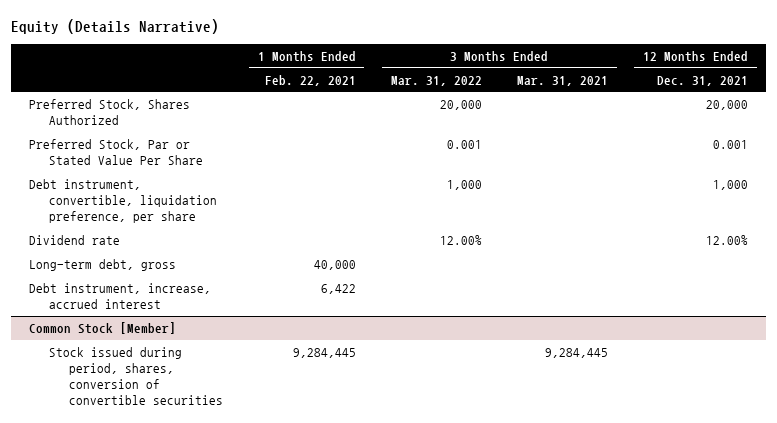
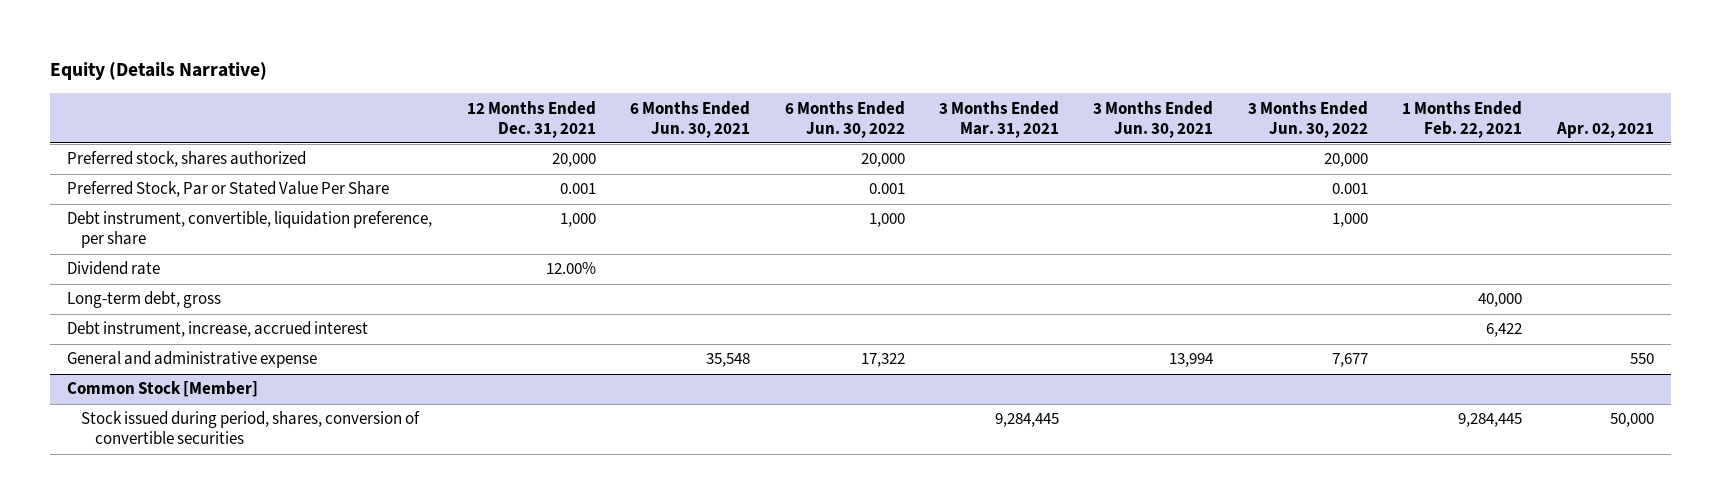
- | 1 Months Ended Feb. 22, 2021 | 3 Months Ended Mar. 31, 2022 | 3 Months Ended Mar. 31, 2021 | 12 Months Ended Dec. 31, 2021
+ | 12 Months Ended Dec. 31, 2021 | 6 Months Ended Jun. 30, 2021 | 6 Months Ended Jun. 30, 2022 | 3 Months Ended Mar. 31, 2021 | 3 Months Ended Jun. 30, 2021 | 3 Months Ended Jun. 30, 2022 | 1 Months Ended Feb. 22, 2021 | Apr. 02, 2021
- Preferred Stock, Shares Authorized | | 20,000 | | 20,000
+ Preferred stock, shares authorized | 20,000 | | 20,000 | | | 20,000 | |
+ General and administrative expense | | 35,548 | 17,322 | | 13,994 | 7,677 | | 550

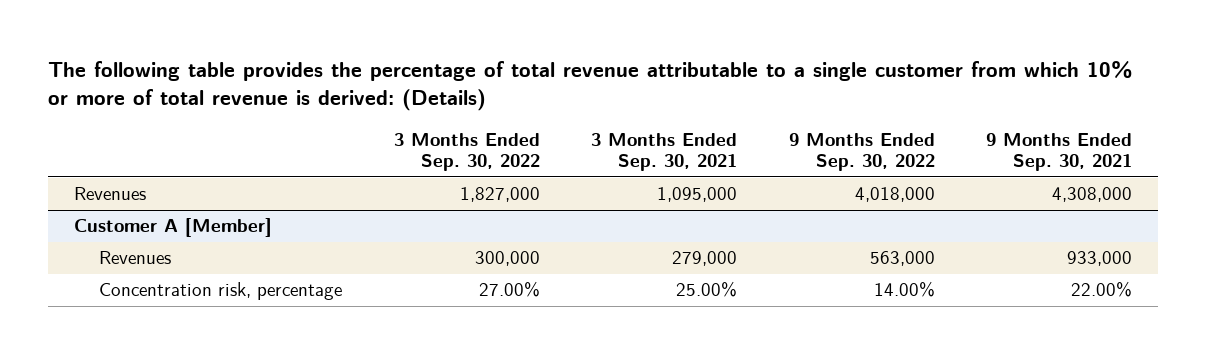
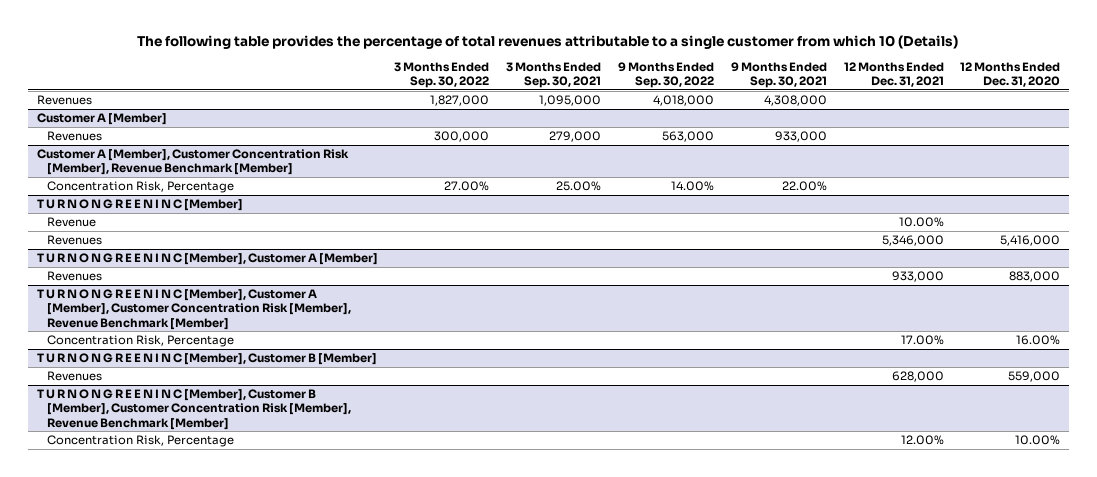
- The following table provides the percentage of total revenue attributable to a single customer from which 10% or more of total revenue is derived: (Details)
+ The following table provides the percentage of total revenues attributable to a single customer from which 10 (Details)
- | 3 Months Ended Sep. 30, 2022 | 3 Months Ended Sep. 30, 2021 | 9 Months Ended Sep. 30, 2022 | 9 Months Ended Sep. 30, 2021
+ | 3 Months Ended Sep. 30, 2022 | 3 Months Ended Sep. 30, 2021 | 9 Months Ended Sep. 30, 2022 | 9 Months Ended Sep. 30, 2021 | 12 Months Ended Dec. 31, 2021 | 12 Months Ended Dec. 31, 2020
@ Customer A [Member]
- Concentration risk, percentage | 27.00% | 25.00% | 14.00% | 22.00%
+ Customer A [Member], Customer Concentration Risk [Member], Revenue Benchmark [Member]
+ Concentration Risk, Percentage | 27.00% | 25.00% | 14.00% | 22.00% | |
+ T U R N O N G R E E N I N C [Member]
+ Revenue | | | | | 10.00% |
+ Revenues | | | | | 5,346,000 | 5,416,000
+ T U R N O N G R E E N I N C [Member], Customer A [Member]
+ Revenues | | | | | 933,000 | 883,000
+ T U R N O N G R E E N I N C [Member], Customer A [Member], Customer Concentration Risk [Member], Revenue Benchmark [Member]
+ Concentration Risk, Percentage | | | | | 17.00% | 16.00%
+ T U R N O N G R E E N I N C [Member], Customer B [Member]
+ Revenues | | | | | 628,000 | 559,000
+ T U R N O N G R E E N I N C [Member], Customer B [Member], Customer Concentration Risk [Member], Revenue Benchmark [Member]
+ Concentration Risk, Percentage | | | | | 12.00% | 10.00%

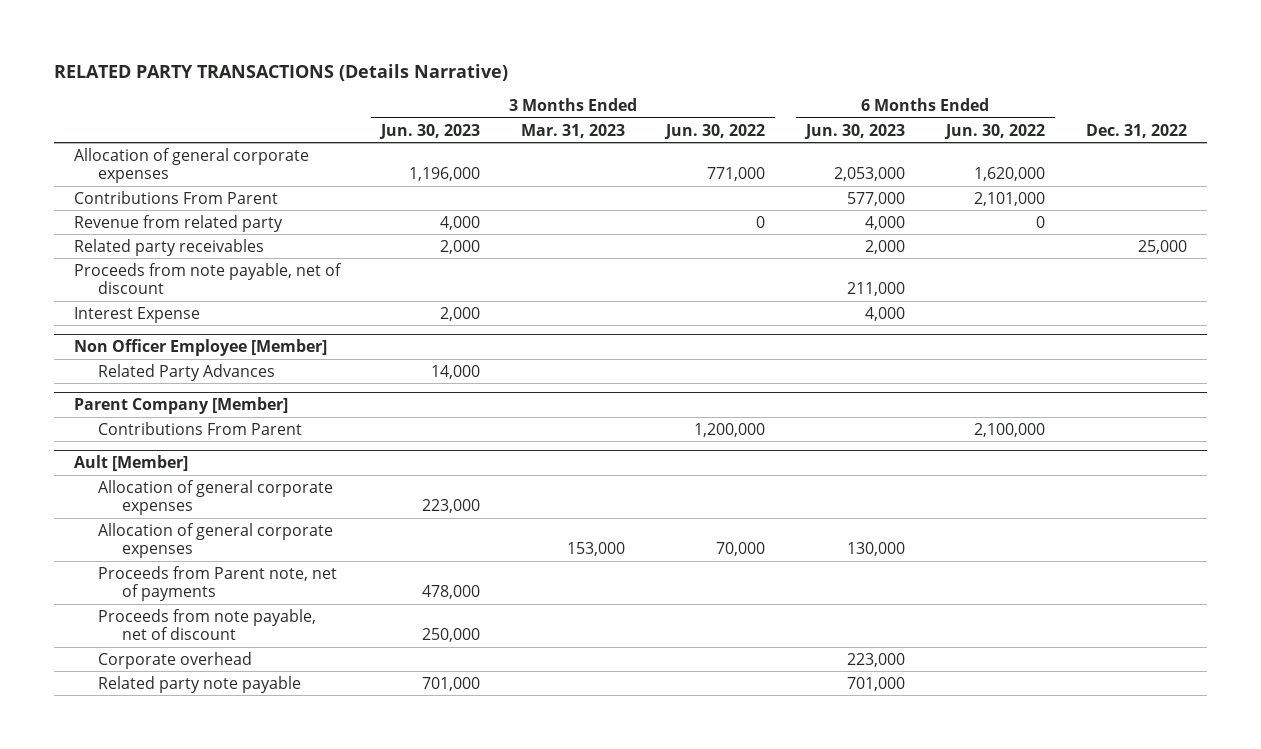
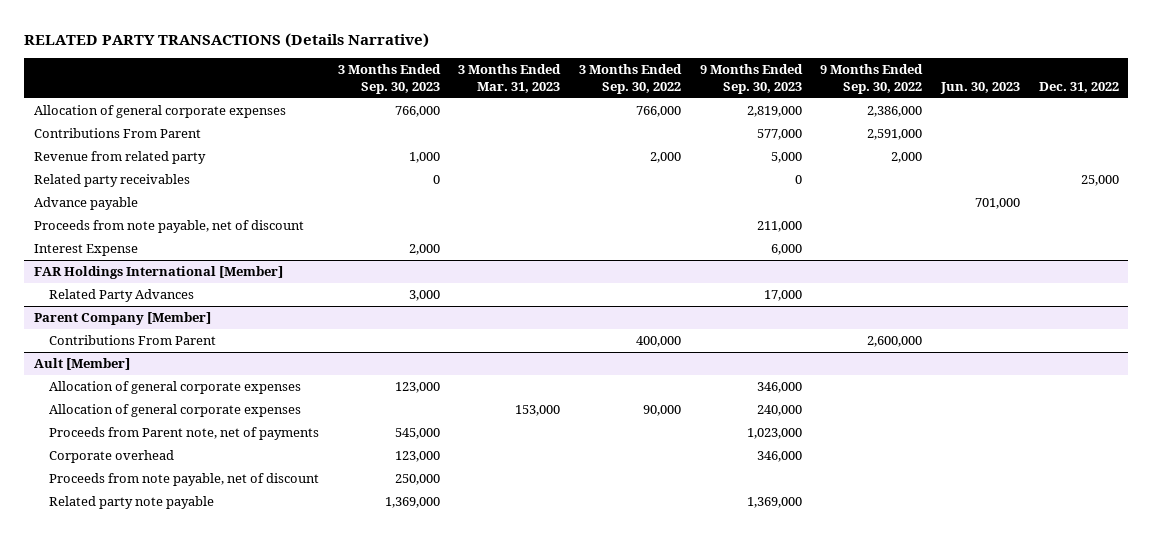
- | 3 Months Ended Jun. 30, 2023 | 3 Months Ended Mar. 31, 2023 | 3 Months Ended Jun. 30, 2022 | 6 Months Ended Jun. 30, 2023 | 6 Months Ended Jun. 30, 2022 | Dec. 31, 2022
+ | 3 Months Ended Sep. 30, 2023 | 3 Months Ended Mar. 31, 2023 | 3 Months Ended Sep. 30, 2022 | 9 Months Ended Sep. 30, 2023 | 9 Months Ended Sep. 30, 2022 | Jun. 30, 2023 | Dec. 31, 2022
+ Advance payable | | | | | | 701,000 |
- Non Officer Employee [Member]
+ FAR Holdings International [Member]
@ Ault [Member]
moved down: Proceeds from note payable, net of discount | 250,000 | | | | | |

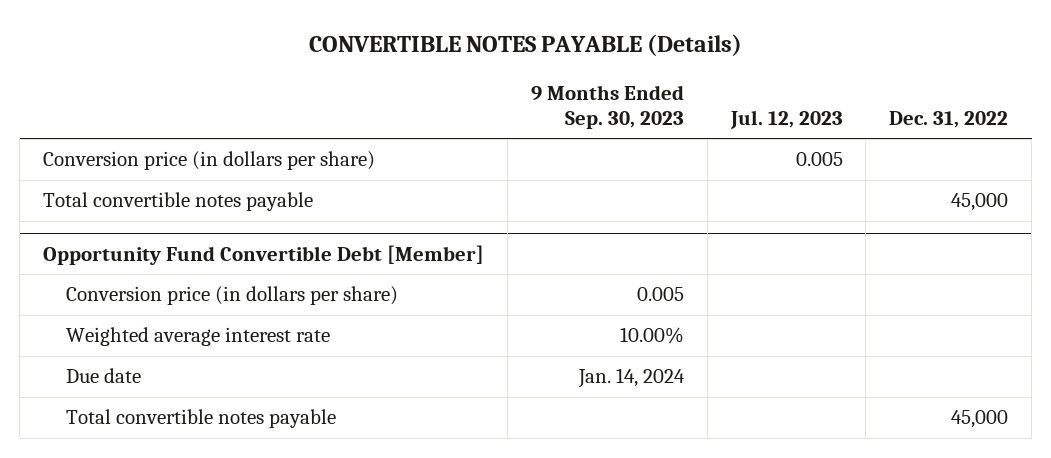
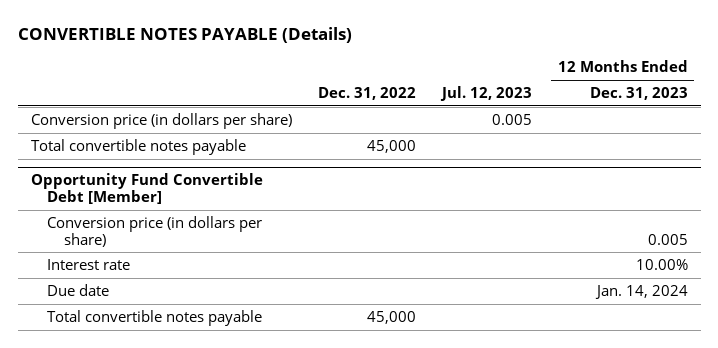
- | 9 Months Ended Sep. 30, 2023 | Jul. 12, 2023 | Dec. 31, 2022
+ | Dec. 31, 2022 | Jul. 12, 2023 | 12 Months Ended Dec. 31, 2023
@ Opportunity Fund Convertible Debt [Member]
- Weighted average interest rate | 10.00% | |
+ Interest rate | | | 10.00%

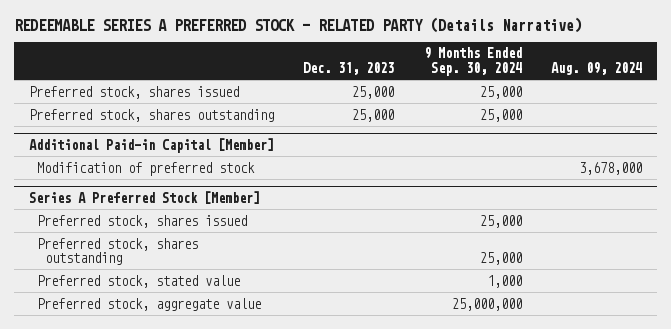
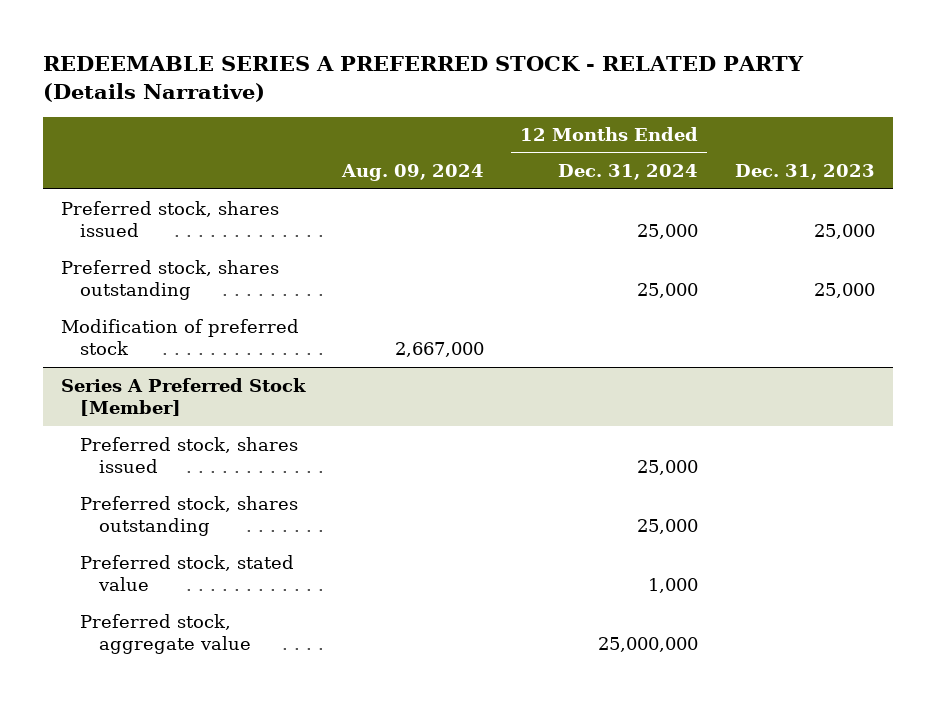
- | Dec. 31, 2023 | 9 Months Ended Sep. 30, 2024 | Aug. 09, 2024
+ | Aug. 09, 2024 | 12 Months Ended Dec. 31, 2024 | Dec. 31, 2023
- Additional Paid-in Capital [Member]
- Modification of preferred stock | | | 3,678,000
+ Modification of preferred stock | 2,667,000 | |

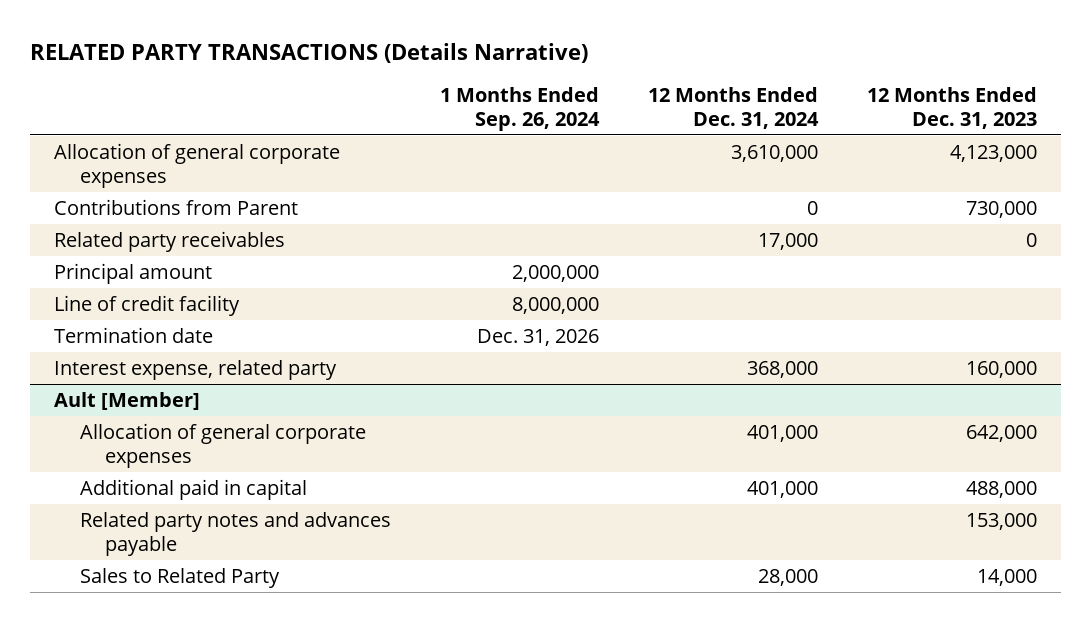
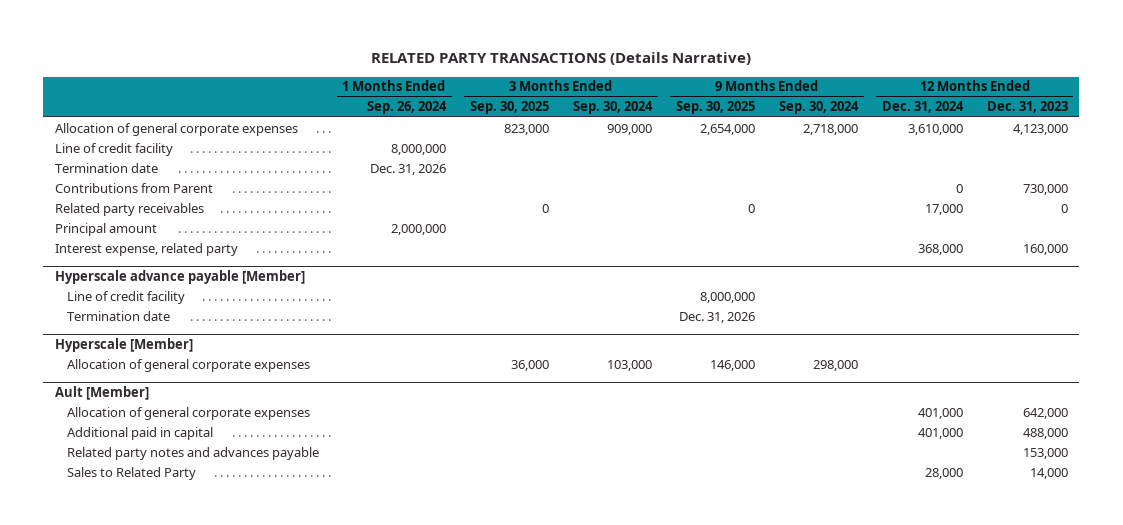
- | 1 Months Ended Sep. 26, 2024 | 12 Months Ended Dec. 31, 2024 | 12 Months Ended Dec. 31, 2023
+ | 1 Months Ended Sep. 26, 2024 | 3 Months Ended Sep. 30, 2025 | 3 Months Ended Sep. 30, 2024 | 9 Months Ended Sep. 30, 2025 | 9 Months Ended Sep. 30, 2024 | 12 Months Ended Dec. 31, 2024 | 12 Months Ended Dec. 31, 2023
moved up: Line of credit facility | 8,000,000 | | | | | |
moved up: Termination date | Dec. 31, 2026 | | | | | |
+ Hyperscale advance payable [Member]
+ Line of credit facility | | | | 8,000,000 | | |
+ Termination date | | | | Dec. 31, 2026 | | |
+ Hyperscale [Member]
+ Allocation of general corporate expenses | | 36,000 | 103,000 | 146,000 | 298,000 | |

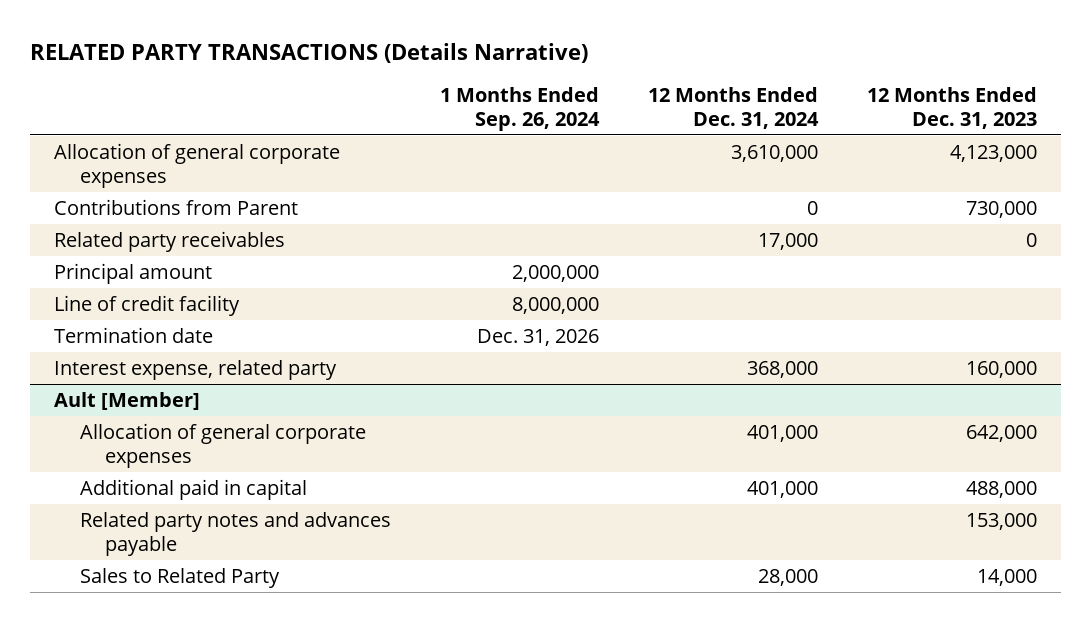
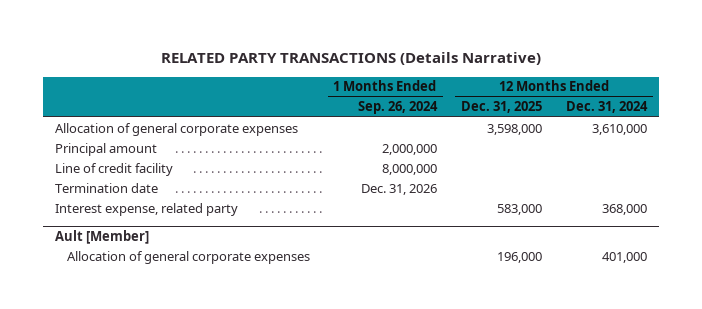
- | 1 Months Ended Sep. 26, 2024 | 12 Months Ended Dec. 31, 2024 | 12 Months Ended Dec. 31, 2023
+ | 1 Months Ended Sep. 26, 2024 | 12 Months Ended Dec. 31, 2025 | 12 Months Ended Dec. 31, 2024
- Contributions from Parent | | 0 | 730,000
- Related party receivables | | 17,000 | 0
@ Ault [Member]
- Additional paid in capital | | 401,000 | 488,000
- Related party notes and advances payable | | | 153,000
- Sales to Related Party | | 28,000 | 14,000

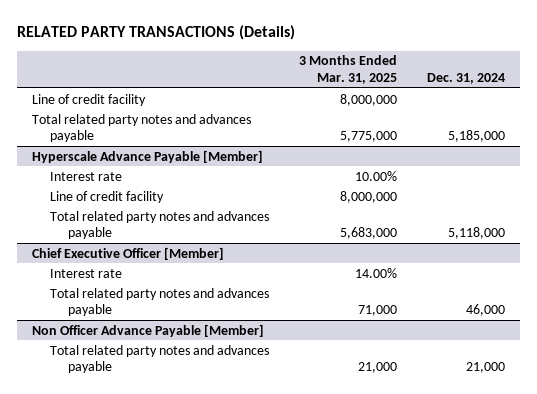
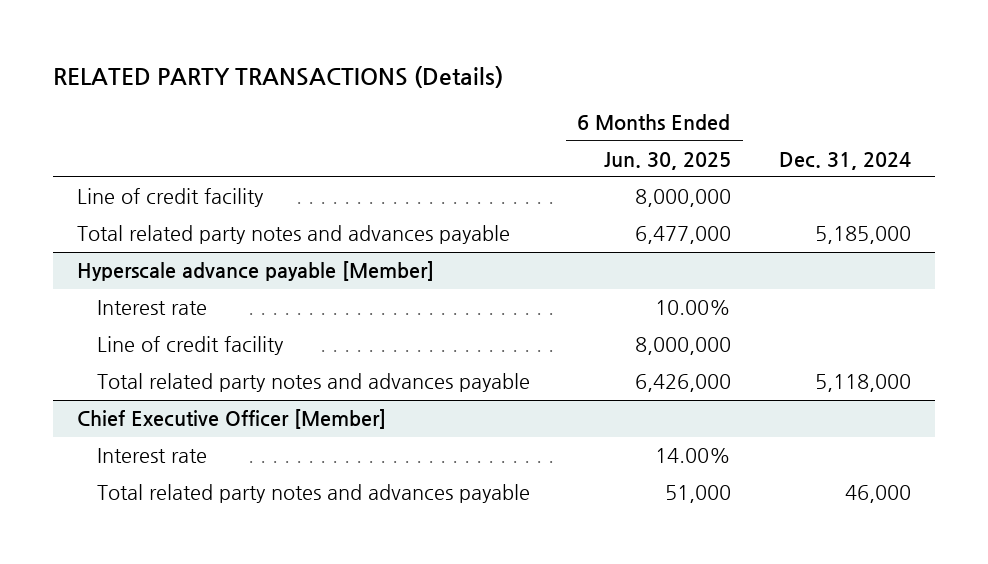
- | 3 Months Ended Mar. 31, 2025 | Dec. 31, 2024
+ | 6 Months Ended Jun. 30, 2025 | Dec. 31, 2024
- Hyperscale Advance Payable [Member]
+ Hyperscale advance payable [Member]
- Non Officer Advance Payable [Member]
- Total related party notes and advances payable | 21,000 | 21,000

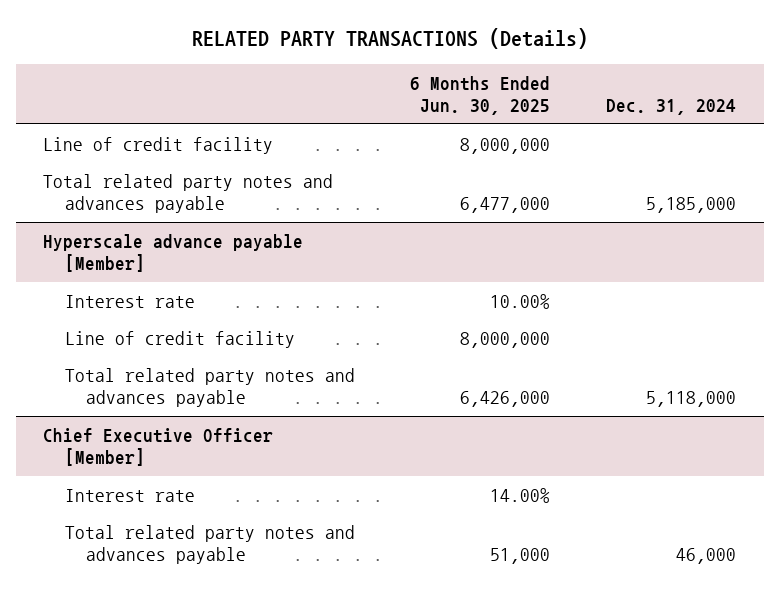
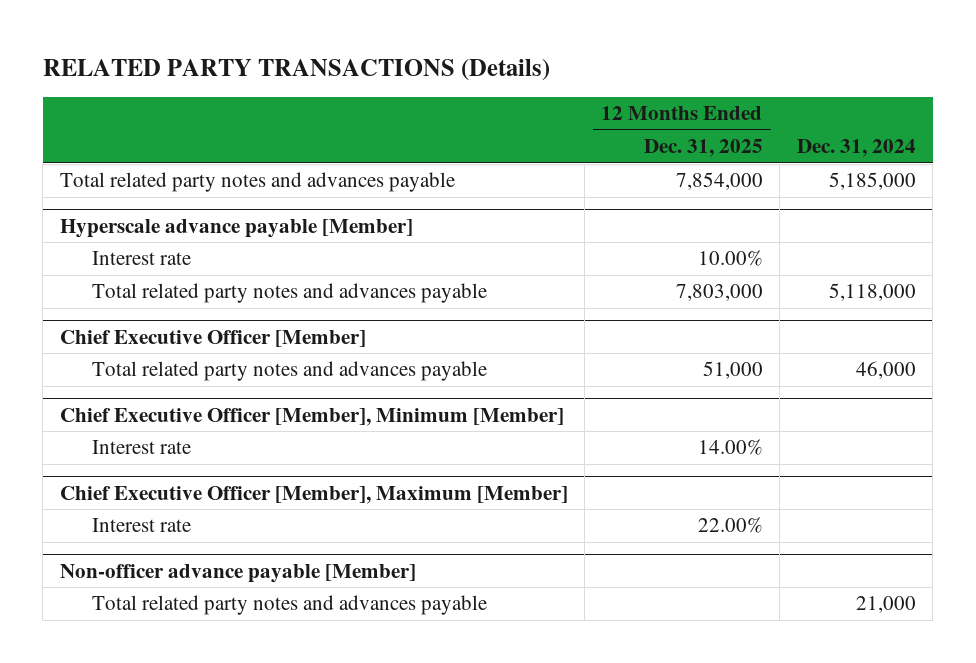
- | 6 Months Ended Jun. 30, 2025 | Dec. 31, 2024
+ | 12 Months Ended Dec. 31, 2025 | Dec. 31, 2024
- Line of credit facility | 8,000,000 |
@ Hyperscale advance payable [Member]
- Line of credit facility | 8,000,000 |
@ Chief Executive Officer [Member]
- Interest rate | 14.00% |
+ Chief Executive Officer [Member], Minimum [Member]
+ Interest rate | 14.00% |
+ Chief Executive Officer [Member], Maximum [Member]
+ Interest rate | 22.00% |
+ Non-officer advance payable [Member]
+ Total related party notes and advances payable | | 21,000

